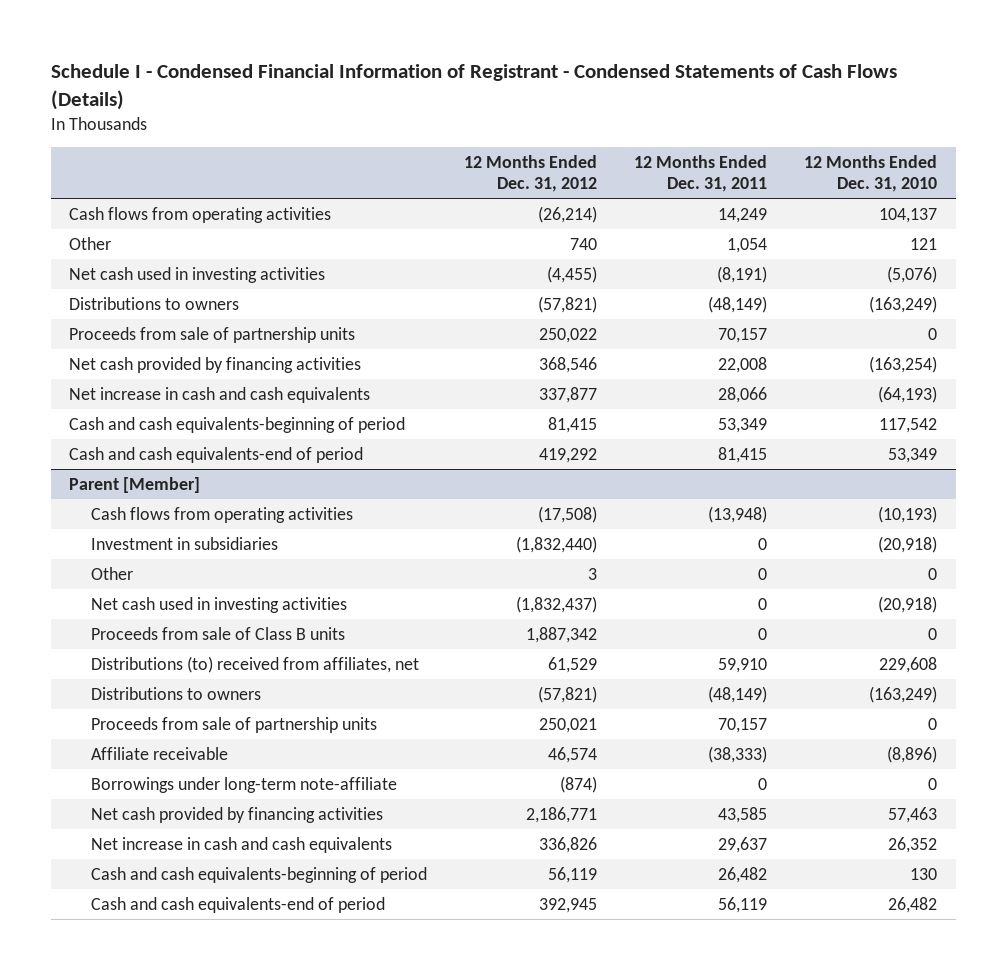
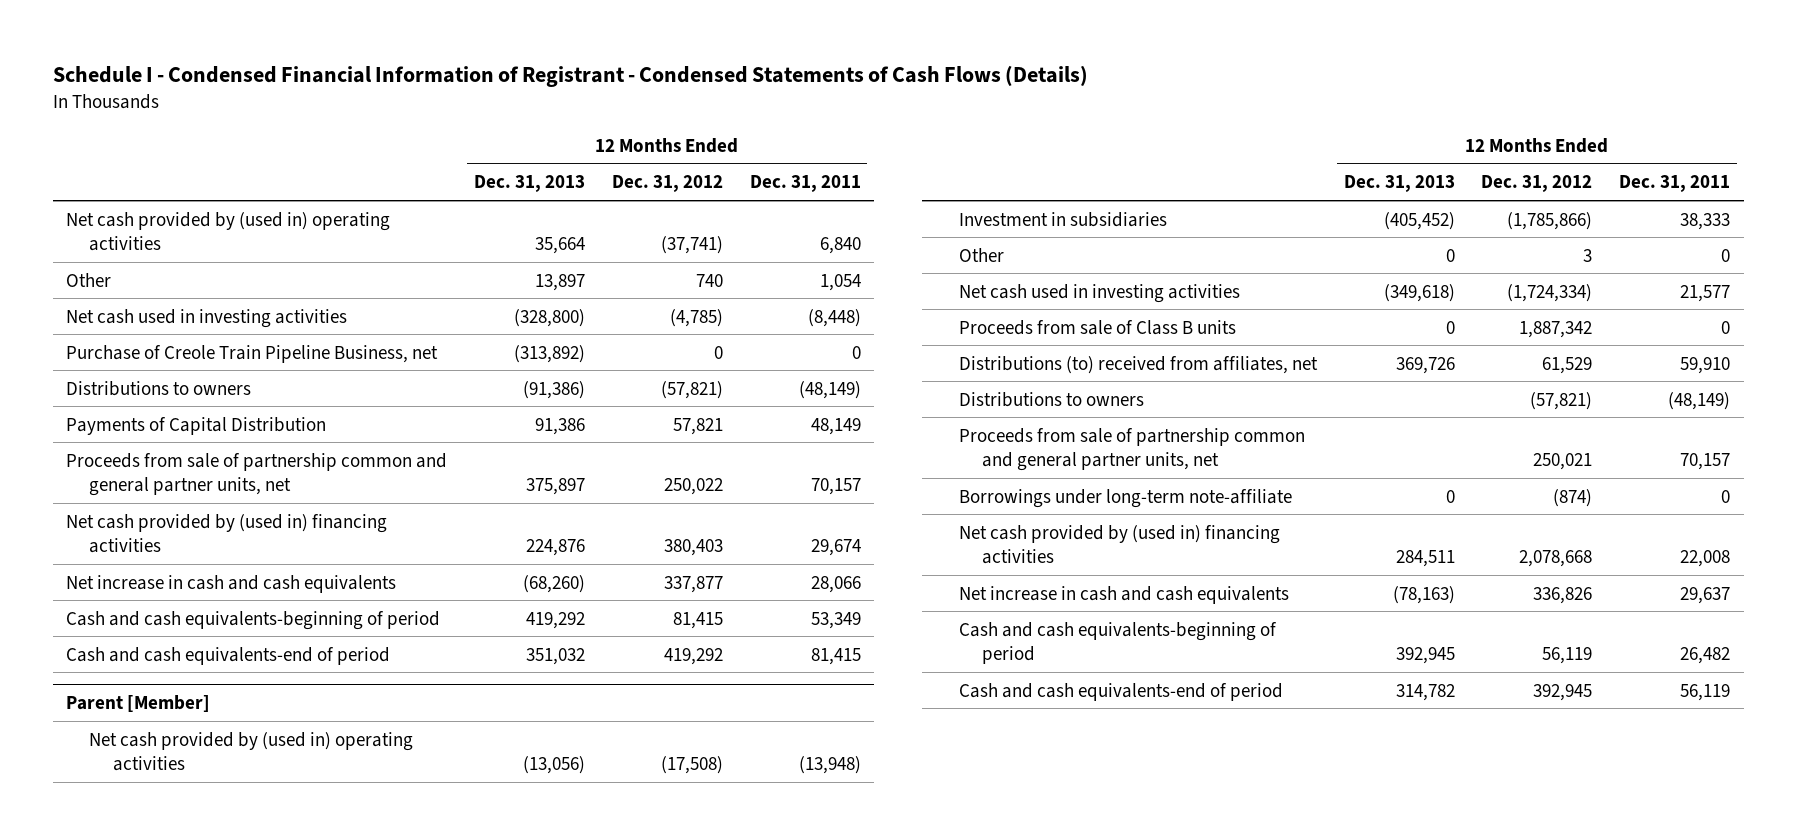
- | 12 Months Ended Dec. 31, 2012 | 12 Months Ended Dec. 31, 2011 | 12 Months Ended Dec. 31, 2010
+ | 12 Months Ended Dec. 31, 2013 | 12 Months Ended Dec. 31, 2012 | 12 Months Ended Dec. 31, 2011
- Cash flows from operating activities | (26,214) | 14,249 | 104,137
+ Net cash provided by (used in) operating activities | 35,664 | (37,741) | 6,840
- Net cash used in investing activities | (4,455) | (8,191) | (5,076)
+ Net cash used in investing activities | (328,800) | (4,785) | (8,448)
+ Purchase of Creole Train Pipeline Business, net | (313,892) | 0 | 0
- Proceeds from sale of partnership units | 250,022 | 70,157 | 0
- Net cash provided by financing activities | 368,546 | 22,008 | (163,254)
+ Payments of Capital Distribution | 91,386 | 57,821 | 48,149
+ Proceeds from sale of partnership common and general partner units, net | 375,897 | 250,022 | 70,157
+ Net cash provided by (used in) financing activities | 224,876 | 380,403 | 29,674
@ Parent [Member]
- Cash flows from operating activities | (17,508) | (13,948) | (10,193)
- Investment in subsidiaries | (1,832,440) | 0 | (20,918)
+ Net cash provided by (used in) operating activities | (13,056) | (17,508) | (13,948)
+ Investment in subsidiaries | (405,452) | (1,785,866) | 38,333
- Net cash used in investing activities | (1,832,437) | 0 | (20,918)
+ Net cash used in investing activities | (349,618) | (1,724,334) | 21,577
- Proceeds from sale of partnership units | 250,021 | 70,157 | 0
- Affiliate receivable | 46,574 | (38,333) | (8,896)
+ Proceeds from sale of partnership common and general partner units, net | | 250,021 | 70,157
- Net cash provided by financing activities | 2,186,771 | 43,585 | 57,463
+ Net cash provided by (used in) financing activities | 284,511 | 2,078,668 | 22,008

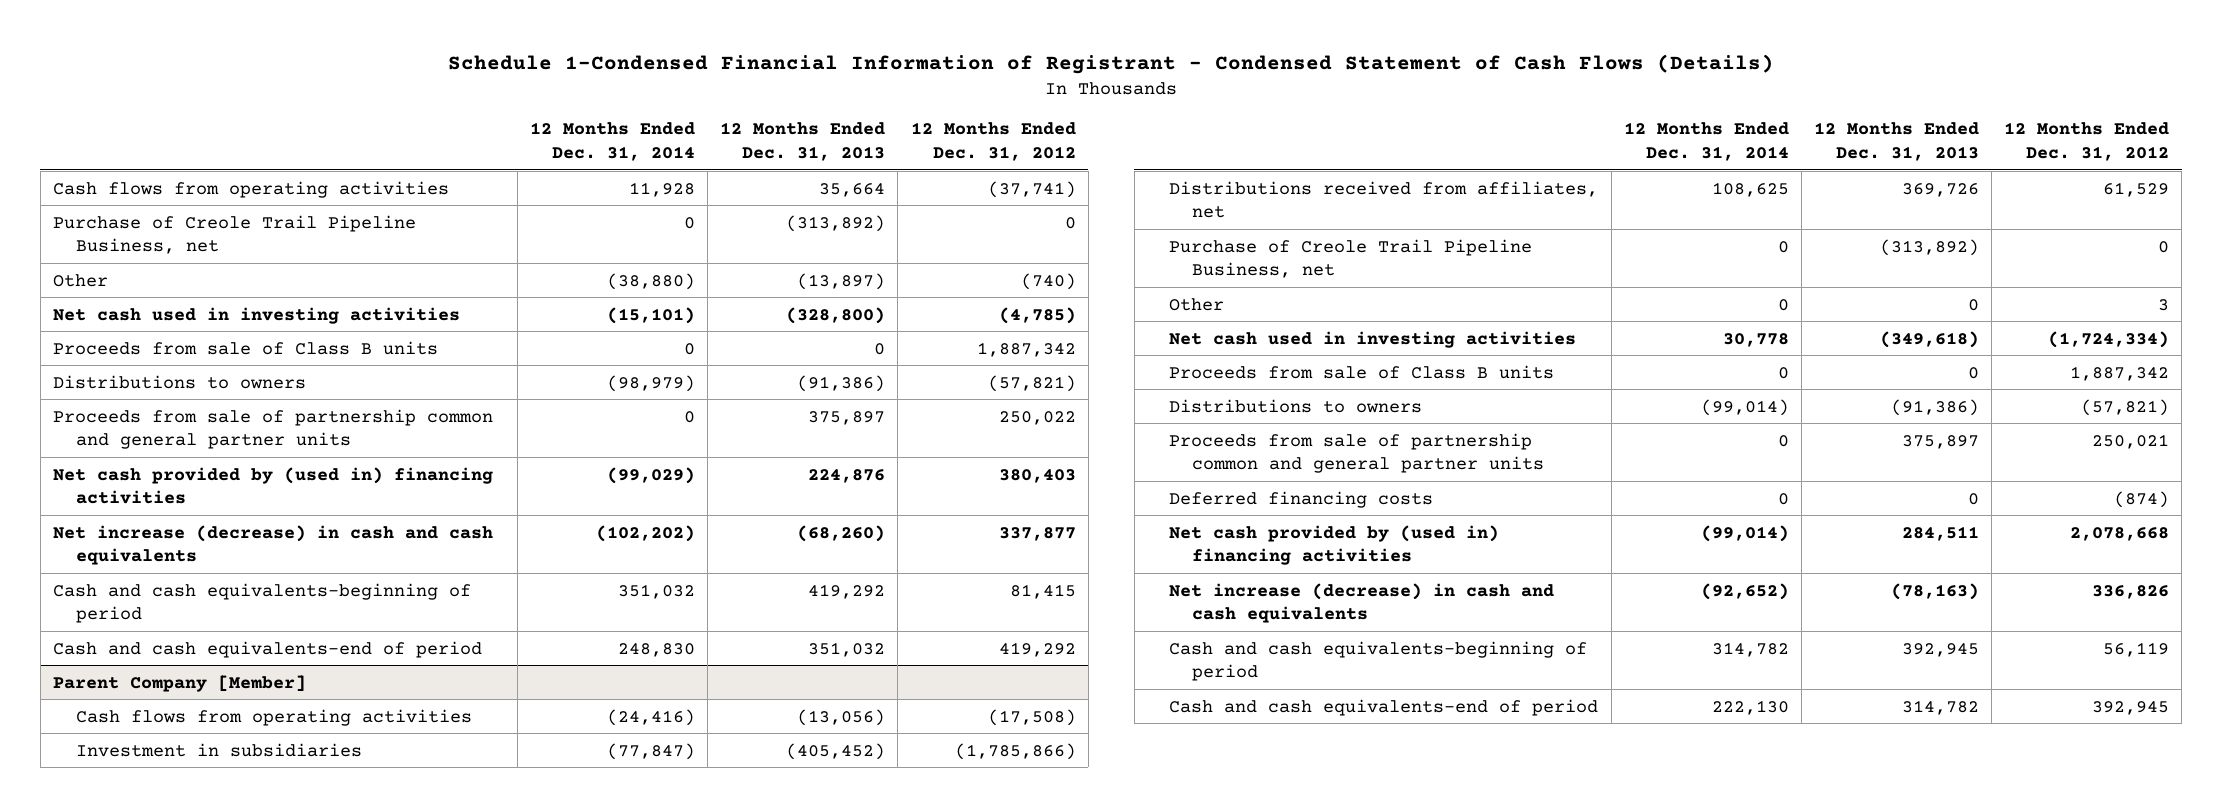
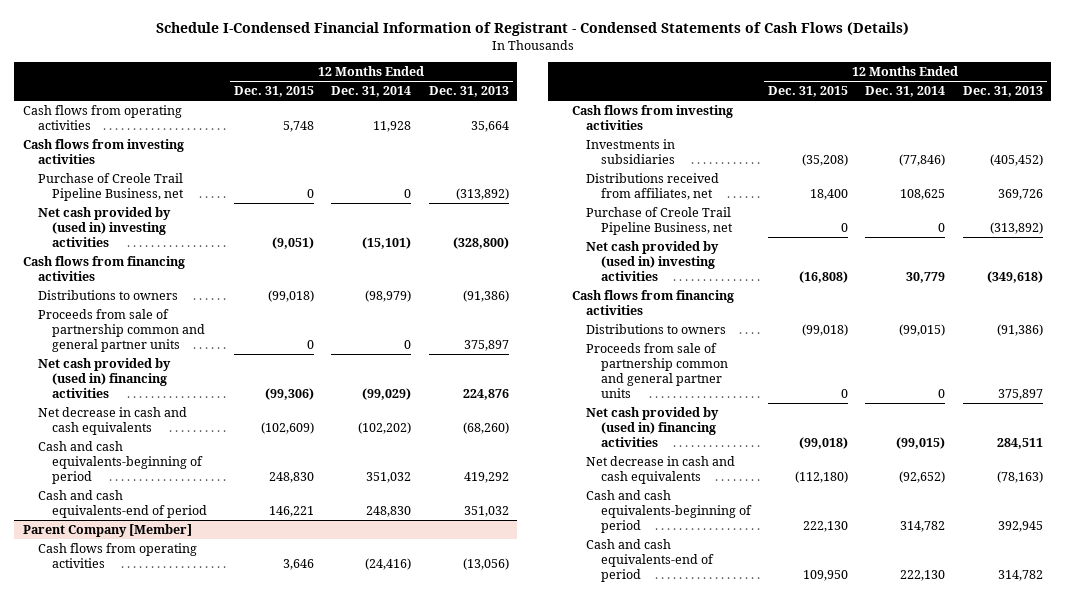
- Schedule 1-Condensed Financial Information of Registrant - Condensed Statement of Cash Flows (Details)
+ Schedule I-Condensed Financial Information of Registrant - Condensed Statements of Cash Flows (Details)
- | 12 Months Ended Dec. 31, 2014 | 12 Months Ended Dec. 31, 2013 | 12 Months Ended Dec. 31, 2012
+ | 12 Months Ended Dec. 31, 2015 | 12 Months Ended Dec. 31, 2014 | 12 Months Ended Dec. 31, 2013
+ Cash flows from investing activities
- Other | (38,880) | (13,897) | (740)
- Net cash used in investing activities | (15,101) | (328,800) | (4,785)
- Proceeds from sale of Class B units | 0 | 0 | 1,887,342
+ Net cash provided by (used in) investing activities | (9,051) | (15,101) | (328,800)
+ Cash flows from financing activities
- Net increase (decrease) in cash and cash equivalents | (102,202) | (68,260) | 337,877
+ Net decrease in cash and cash equivalents | (102,609) | (102,202) | (68,260)
@ Parent Company [Member]
- Investment in subsidiaries | (77,847) | (405,452) | (1,785,866)
+ Cash flows from investing activities
+ Investments in subsidiaries | (35,208) | (77,846) | (405,452)
- Other | 0 | 0 | 3
- Net cash used in investing activities | 30,778 | (349,618) | (1,724,334)
- Proceeds from sale of Class B units | 0 | 0 | 1,887,342
- Distributions to owners | (99,014) | (91,386) | (57,821)
+ Net cash provided by (used in) investing activities | (16,808) | 30,779 | (349,618)
+ Cash flows from financing activities
+ Distributions to owners | (99,018) | (99,015) | (91,386)
- Deferred financing costs | 0 | 0 | (874)
- Net cash provided by (used in) financing activities | (99,014) | 284,511 | 2,078,668
- Net increase (decrease) in cash and cash equivalents | (92,652) | (78,163) | 336,826
+ Net cash provided by (used in) financing activities | (99,018) | (99,015) | 284,511
+ Net decrease in cash and cash equivalents | (112,180) | (92,652) | (78,163)

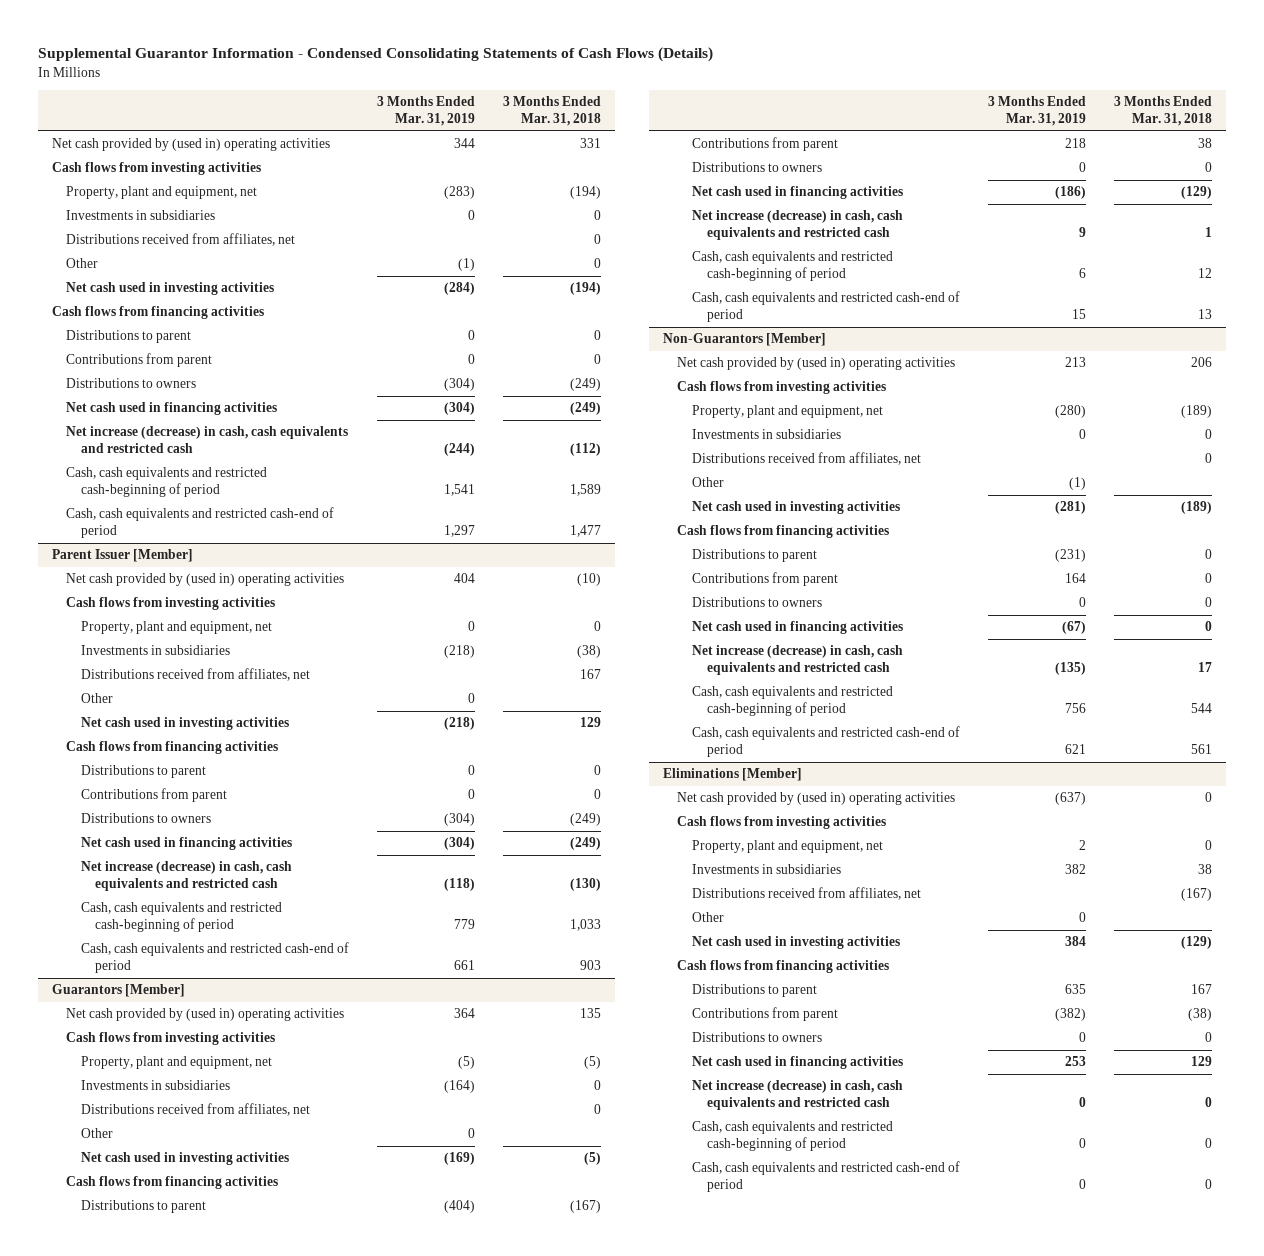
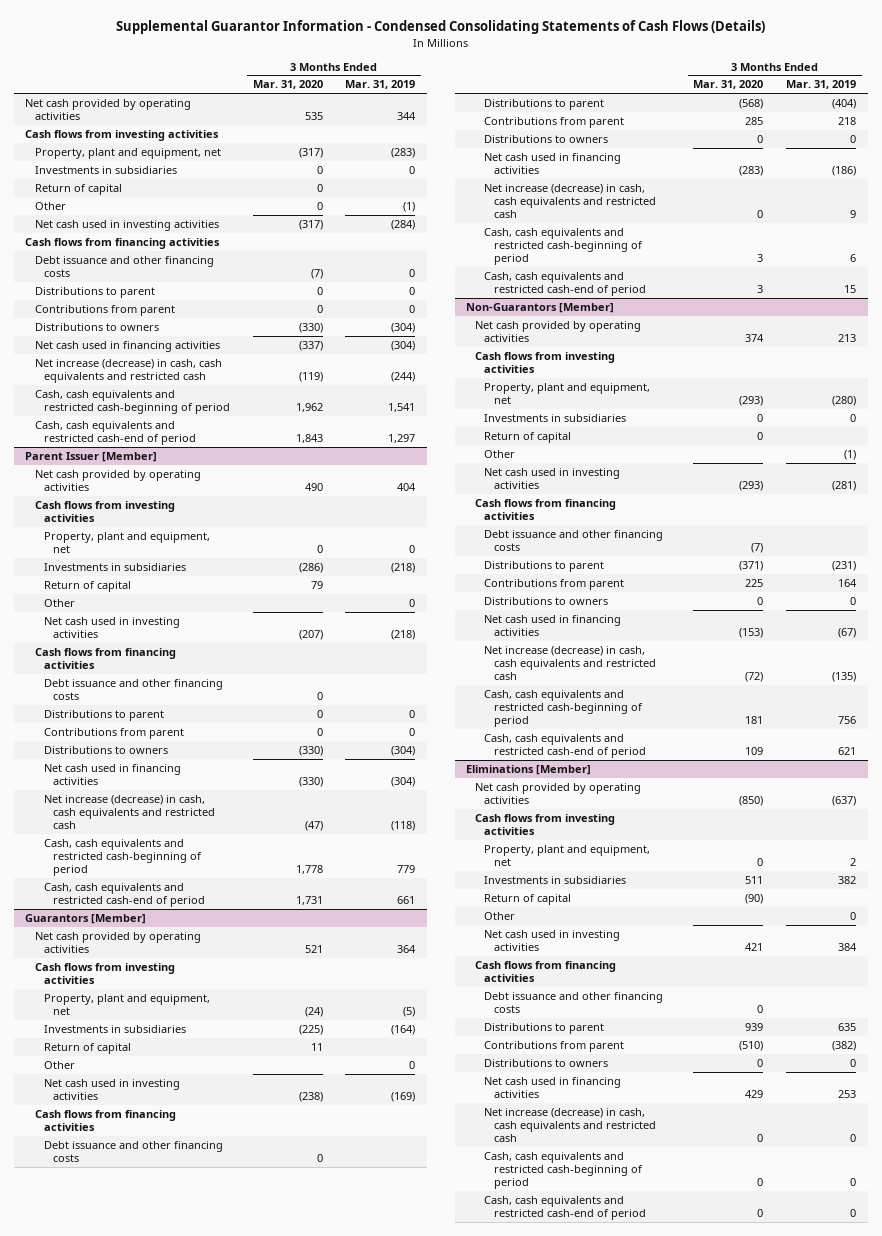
- | 3 Months Ended Mar. 31, 2019 | 3 Months Ended Mar. 31, 2018
+ | 3 Months Ended Mar. 31, 2020 | 3 Months Ended Mar. 31, 2019
- Net cash provided by (used in) operating activities | 344 | 331
+ Net cash provided by operating activities | 535 | 344
- Distributions received from affiliates, net | | 0
+ Return of capital | 0 |
+ Debt issuance and other financing costs | (7) | 0
@ Parent Issuer [Member]
- Net cash provided by (used in) operating activities | 404 | (10)
+ Net cash provided by operating activities | 490 | 404
- Distributions received from affiliates, net | | 167
+ Return of capital | 79 |
+ Debt issuance and other financing costs | 0 |
@ Guarantors [Member]
- Net cash provided by (used in) operating activities | 364 | 135
+ Net cash provided by operating activities | 521 | 364
- Distributions received from affiliates, net | | 0
+ Return of capital | 11 |
+ Debt issuance and other financing costs | 0 |
@ Non-Guarantors [Member]
- Net cash provided by (used in) operating activities | 213 | 206
+ Net cash provided by operating activities | 374 | 213
- Distributions received from affiliates, net | | 0
+ Return of capital | 0 |
+ Debt issuance and other financing costs | (7) |
@ Eliminations [Member]
- Net cash provided by (used in) operating activities | (637) | 0
+ Net cash provided by operating activities | (850) | (637)
- Distributions received from affiliates, net | | (167)
+ Return of capital | (90) |
+ Debt issuance and other financing costs | 0 |

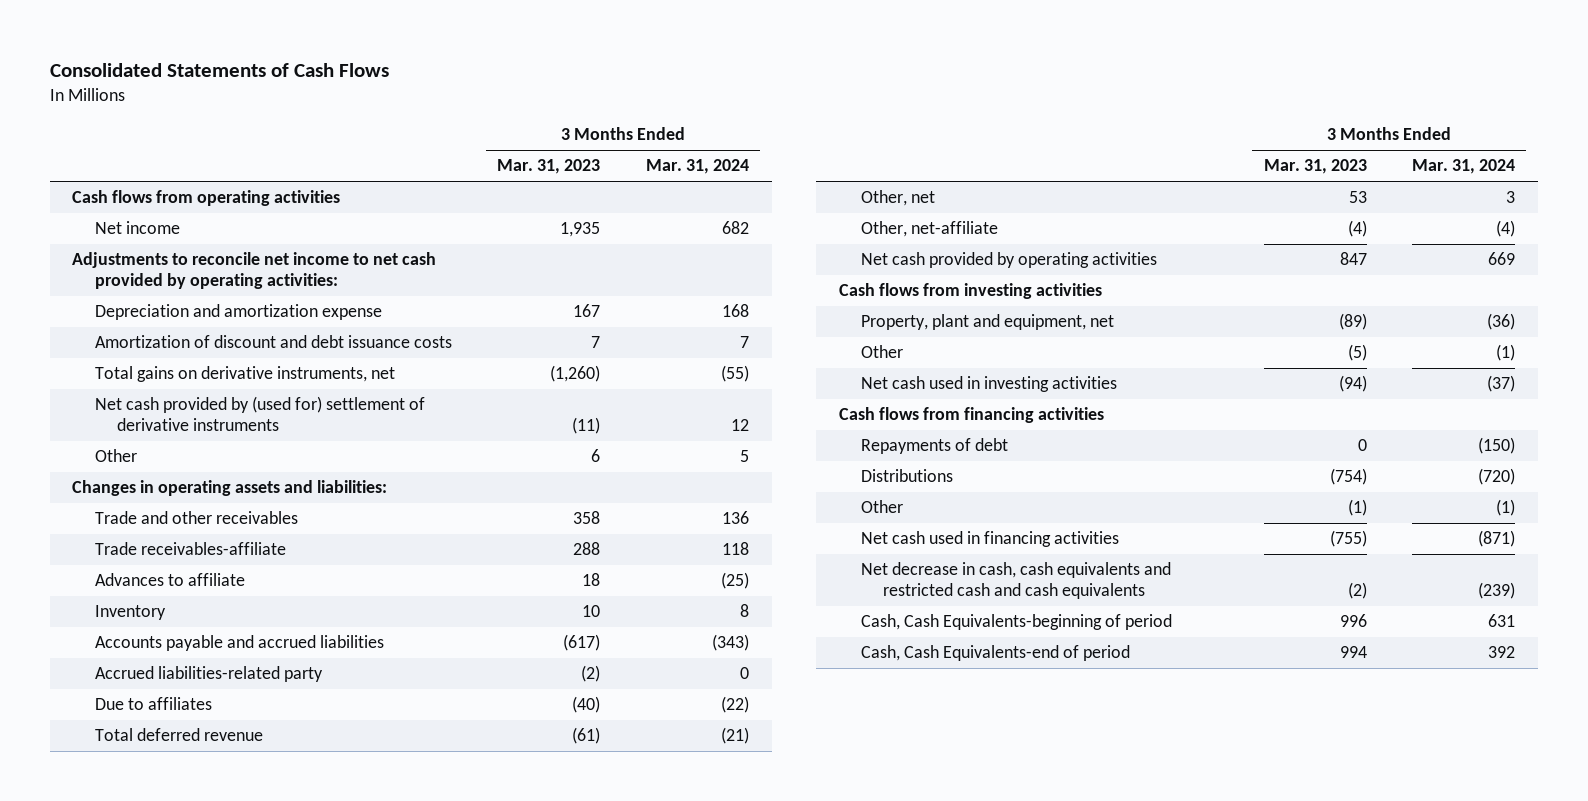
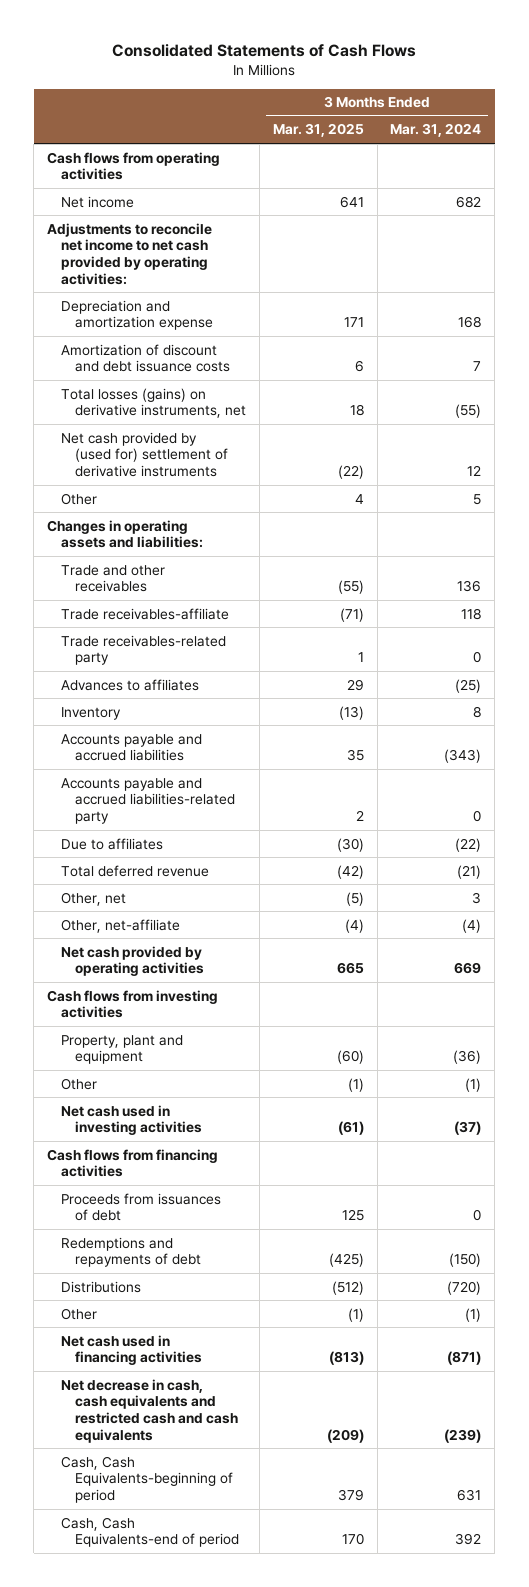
- | 3 Months Ended Mar. 31, 2023 | 3 Months Ended Mar. 31, 2024
+ | 3 Months Ended Mar. 31, 2025 | 3 Months Ended Mar. 31, 2024
- Total gains on derivative instruments, net | (1,260) | (55)
+ Total losses (gains) on derivative instruments, net | 18 | (55)
- Advances to affiliate | 18 | (25)
+ Trade receivables-related party | 1 | 0
+ Advances to affiliates | 29 | (25)
- Accrued liabilities-related party | (2) | 0
+ Accounts payable and accrued liabilities-related party | 2 | 0
- Property, plant and equipment, net | (89) | (36)
+ Property, plant and equipment | (60) | (36)
- Repayments of debt | 0 | (150)
+ Proceeds from issuances of debt | 125 | 0
+ Redemptions and repayments of debt | (425) | (150)

